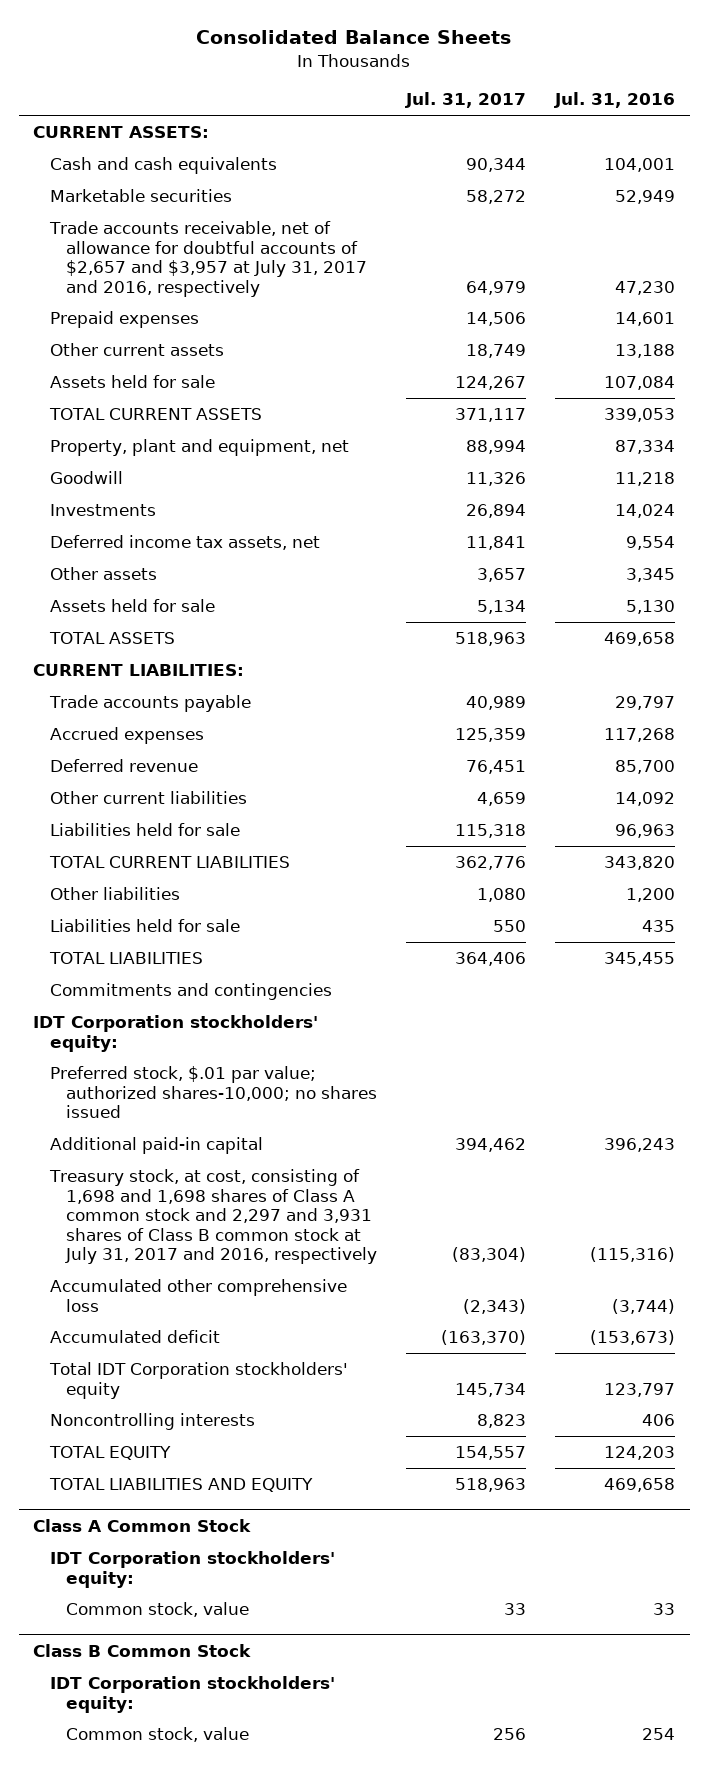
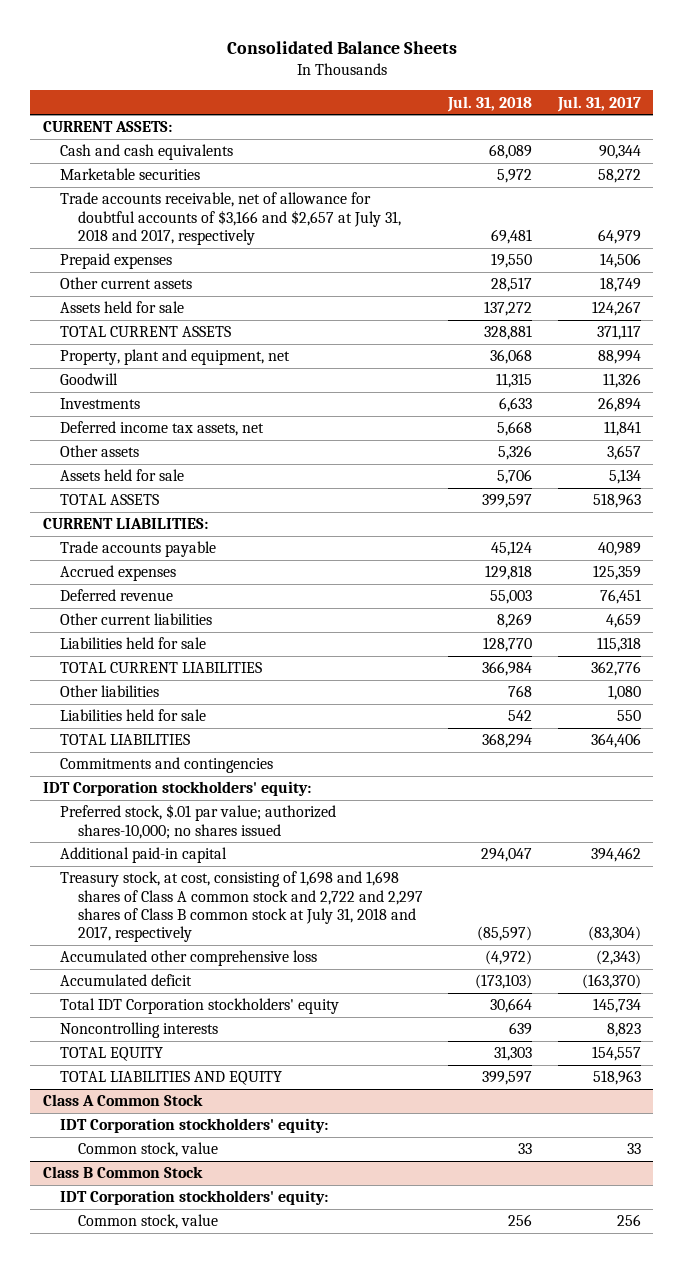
- | Jul. 31, 2017 | Jul. 31, 2016
+ | Jul. 31, 2018 | Jul. 31, 2017
- Trade accounts receivable, net of allowance for doubtful accounts of $2,657 and $3,957 at July 31, 2017 and 2016, respectively | 64,979 | 47,230
+ Trade accounts receivable, net of allowance for doubtful accounts of $3,166 and $2,657 at July 31, 2018 and 2017, respectively | 69,481 | 64,979
- Treasury stock, at cost, consisting of 1,698 and 1,698 shares of Class A common stock and 2,297 and 3,931 shares of Class B common stock at July 31, 2017 and 2016, respectively | (83,304) | (115,316)
+ Treasury stock, at cost, consisting of 1,698 and 1,698 shares of Class A common stock and 2,722 and 2,297 shares of Class B common stock at July 31, 2018 and 2017, respectively | (85,597) | (83,304)

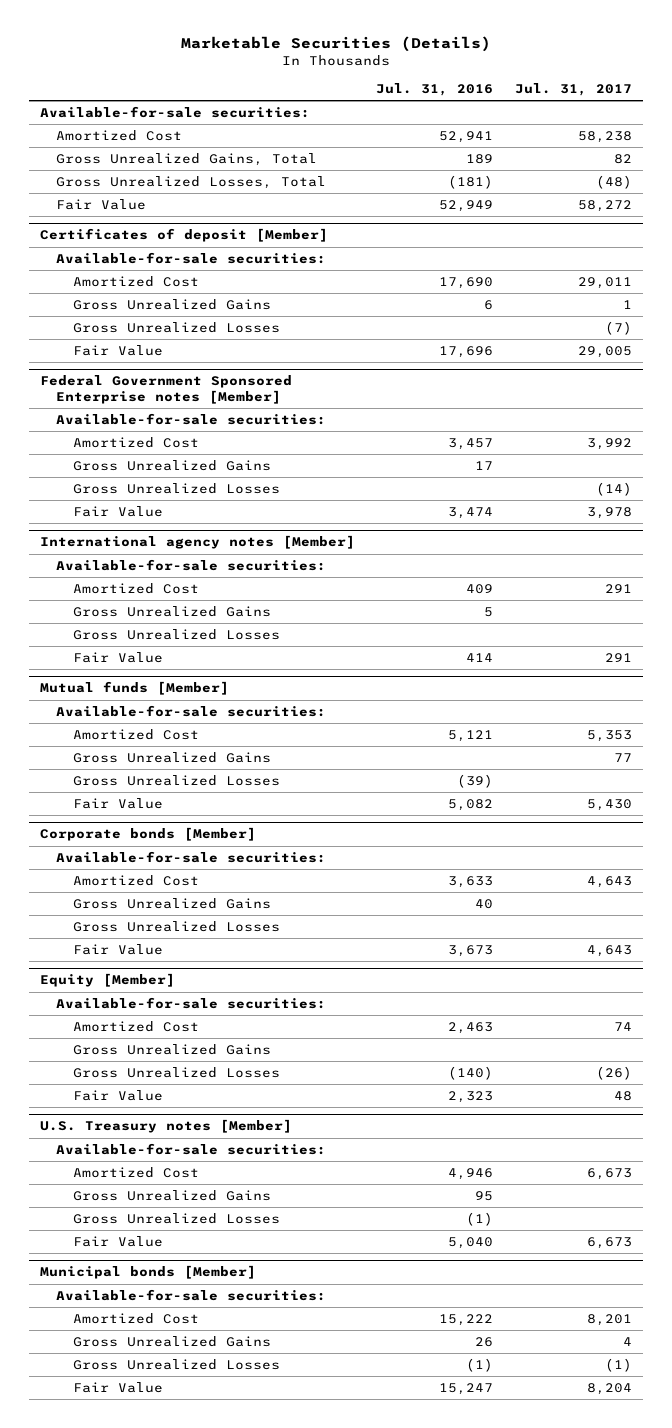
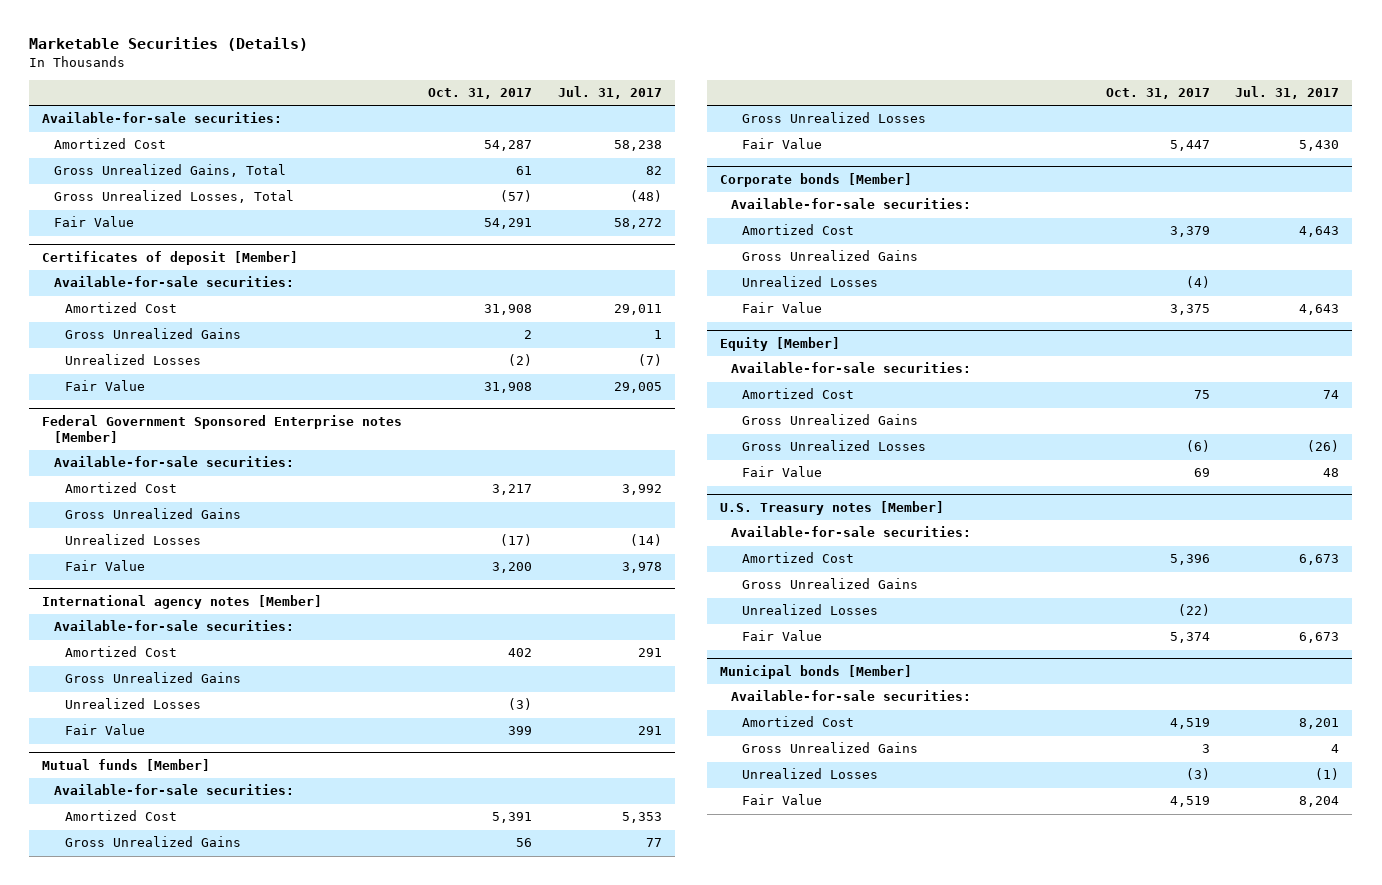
- | Jul. 31, 2016 | Jul. 31, 2017
+ | Oct. 31, 2017 | Jul. 31, 2017
@ Certificates of deposit [Member]
- Gross Unrealized Losses | | (7)
+ Unrealized Losses | (2) | (7)
@ Federal Government Sponsored Enterprise notes [Member]
- Gross Unrealized Losses | | (14)
+ Unrealized Losses | (17) | (14)
@ International agency notes [Member]
- Gross Unrealized Losses
+ Unrealized Losses | (3) |
@ Corporate bonds [Member]
- Gross Unrealized Losses
+ Unrealized Losses | (4) |
@ U.S. Treasury notes [Member]
- Gross Unrealized Losses | (1) |
+ Unrealized Losses | (22) |
@ Municipal bonds [Member]
- Gross Unrealized Losses | (1) | (1)
+ Unrealized Losses | (3) | (1)

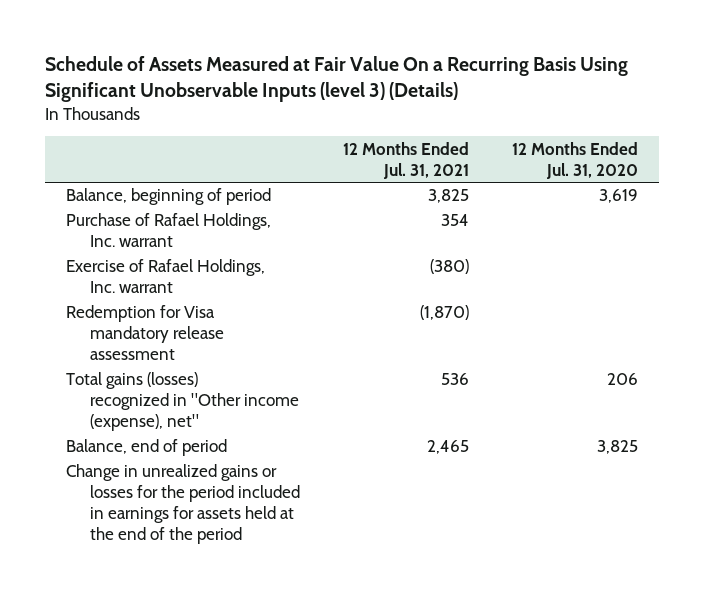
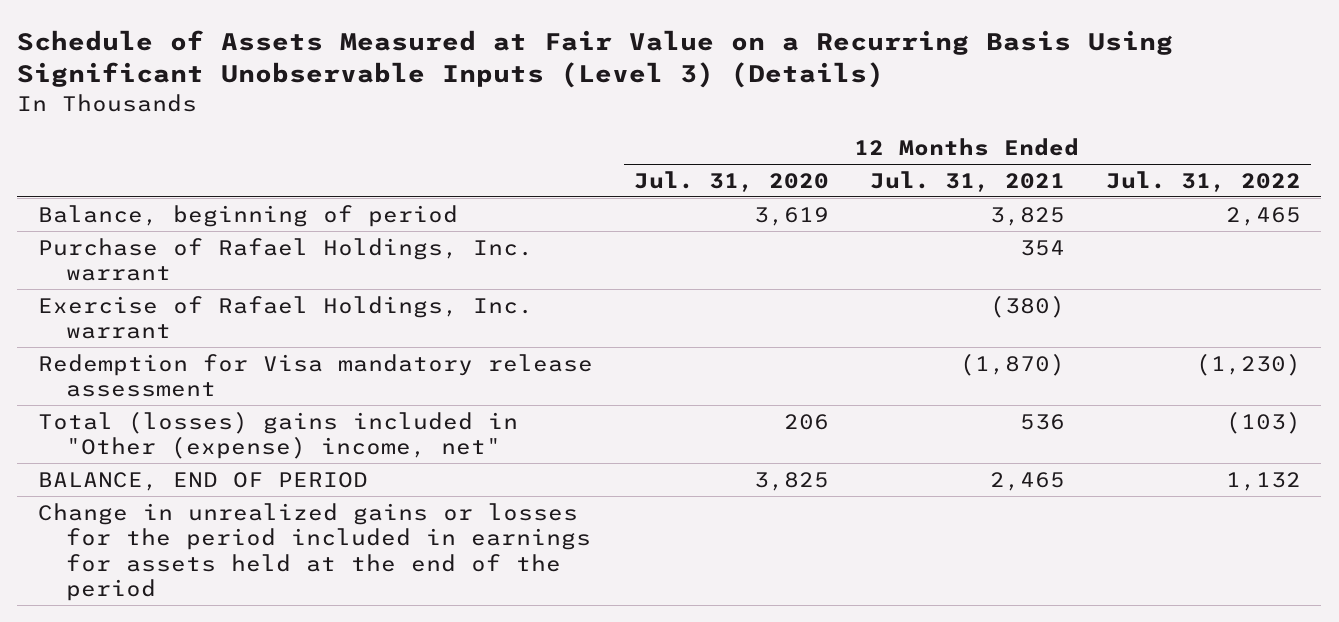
- Schedule of Assets Measured at Fair Value On a Recurring Basis Using Significant Unobservable Inputs (level 3) (Details)
+ Schedule of Assets Measured at Fair Value on a Recurring Basis Using Significant Unobservable Inputs (Level 3) (Details)
- | 12 Months Ended Jul. 31, 2021 | 12 Months Ended Jul. 31, 2020
+ | 12 Months Ended Jul. 31, 2020 | 12 Months Ended Jul. 31, 2021 | 12 Months Ended Jul. 31, 2022
- Total gains (losses) recognized in "Other income (expense), net" | 536 | 206
- Balance, end of period | 2,465 | 3,825
+ Total (losses) gains included in "Other (expense) income, net" | 206 | 536 | (103)
+ BALANCE, END OF PERIOD | 3,825 | 2,465 | 1,132

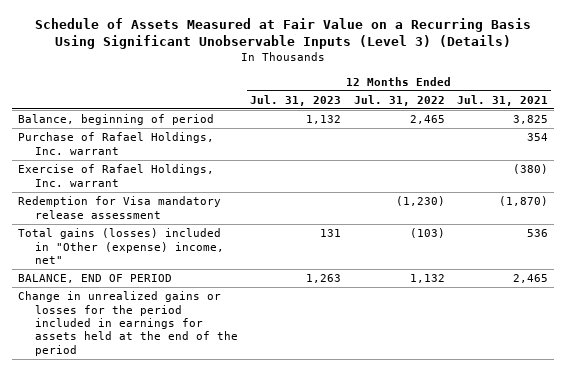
- | 12 Months Ended Jul. 31, 2020 | 12 Months Ended Jul. 31, 2021 | 12 Months Ended Jul. 31, 2022
+ | 12 Months Ended Jul. 31, 2023 | 12 Months Ended Jul. 31, 2022 | 12 Months Ended Jul. 31, 2021
- Total (losses) gains included in "Other (expense) income, net" | 206 | 536 | (103)
+ Total gains (losses) included in "Other (expense) income, net" | 131 | (103) | 536

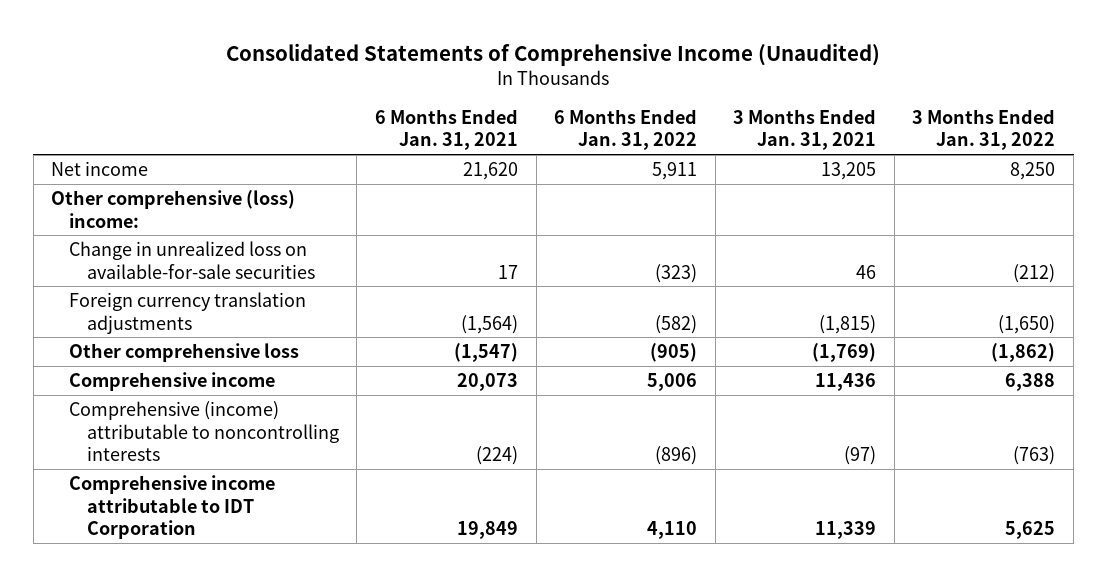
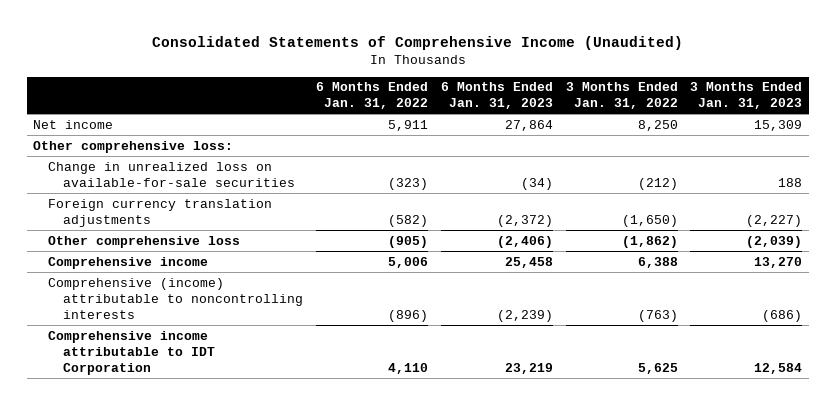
- | 6 Months Ended Jan. 31, 2021 | 6 Months Ended Jan. 31, 2022 | 3 Months Ended Jan. 31, 2021 | 3 Months Ended Jan. 31, 2022
+ | 6 Months Ended Jan. 31, 2022 | 6 Months Ended Jan. 31, 2023 | 3 Months Ended Jan. 31, 2022 | 3 Months Ended Jan. 31, 2023
- Other comprehensive (loss) income:
+ Other comprehensive loss:

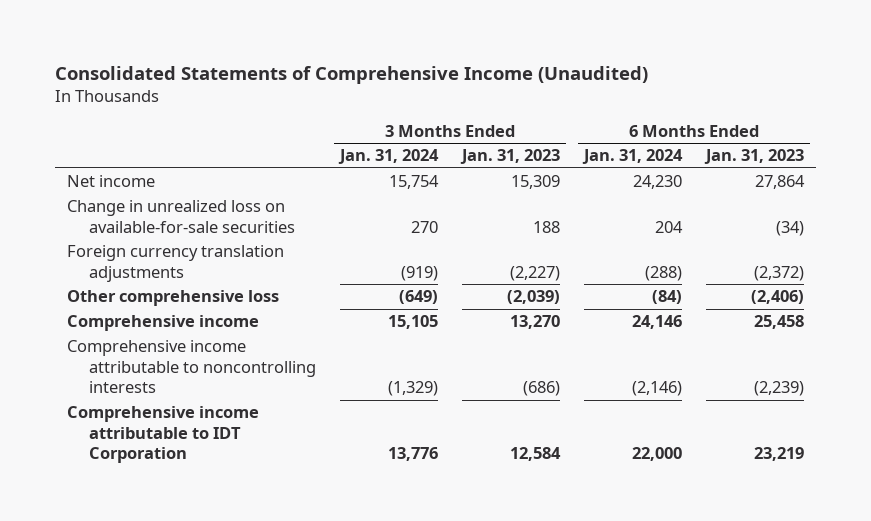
- | 6 Months Ended Jan. 31, 2022 | 6 Months Ended Jan. 31, 2023 | 3 Months Ended Jan. 31, 2022 | 3 Months Ended Jan. 31, 2023
+ | 3 Months Ended Jan. 31, 2024 | 3 Months Ended Jan. 31, 2023 | 6 Months Ended Jan. 31, 2024 | 6 Months Ended Jan. 31, 2023
- Other comprehensive loss:
- Comprehensive (income) attributable to noncontrolling interests | (896) | (2,239) | (763) | (686)
+ Comprehensive income attributable to noncontrolling interests | (1,329) | (686) | (2,146) | (2,239)

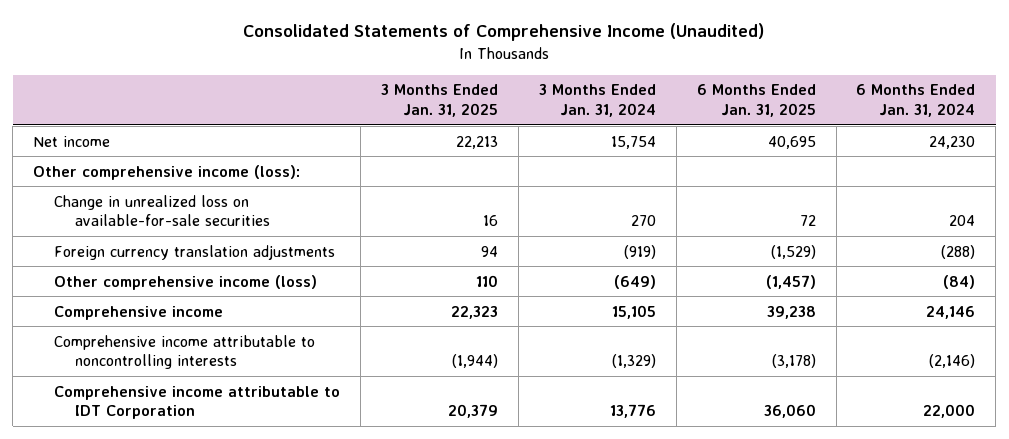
- | 3 Months Ended Jan. 31, 2024 | 3 Months Ended Jan. 31, 2023 | 6 Months Ended Jan. 31, 2024 | 6 Months Ended Jan. 31, 2023
+ | 3 Months Ended Jan. 31, 2025 | 3 Months Ended Jan. 31, 2024 | 6 Months Ended Jan. 31, 2025 | 6 Months Ended Jan. 31, 2024
+ Other comprehensive income (loss):
- Other comprehensive loss | (649) | (2,039) | (84) | (2,406)
+ Other comprehensive income (loss) | 110 | (649) | (1,457) | (84)

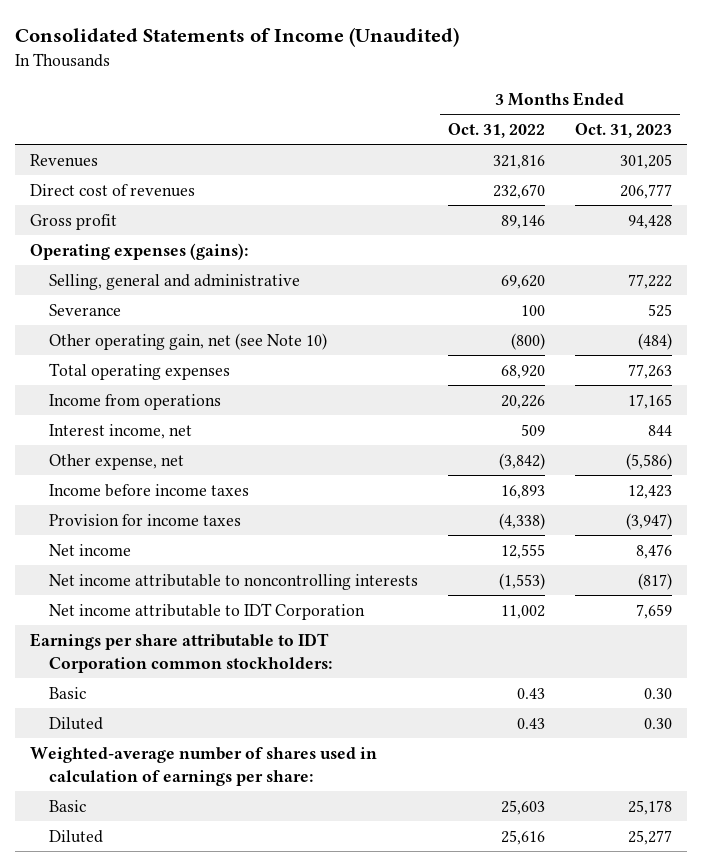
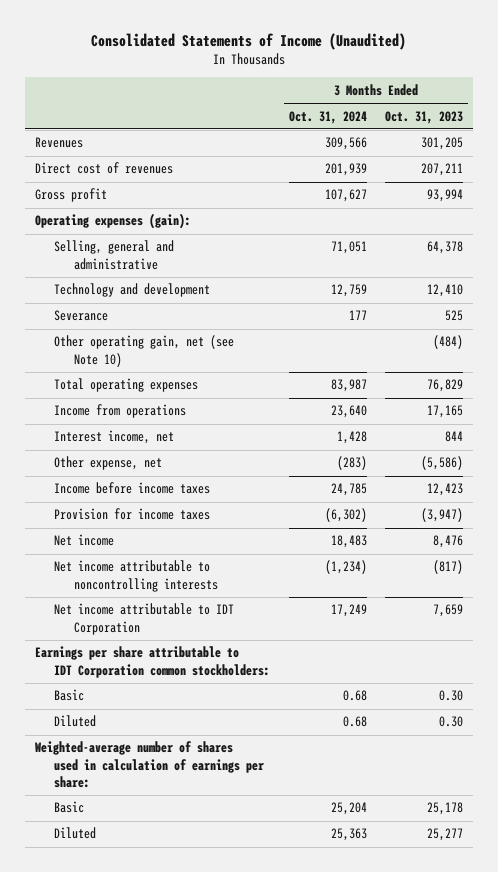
- | 3 Months Ended Oct. 31, 2022 | 3 Months Ended Oct. 31, 2023
+ | 3 Months Ended Oct. 31, 2024 | 3 Months Ended Oct. 31, 2023
- Direct cost of revenues | 232,670 | 206,777
- Gross profit | 89,146 | 94,428
- Operating expenses (gains):
- Selling, general and administrative | 69,620 | 77,222
+ Direct cost of revenues | 201,939 | 207,211
+ Gross profit | 107,627 | 93,994
+ Operating expenses (gain):
+ Selling, general and administrative | 71,051 | 64,378
+ Technology and development | 12,759 | 12,410
- Total operating expenses | 68,920 | 77,263
+ Total operating expenses | 83,987 | 76,829

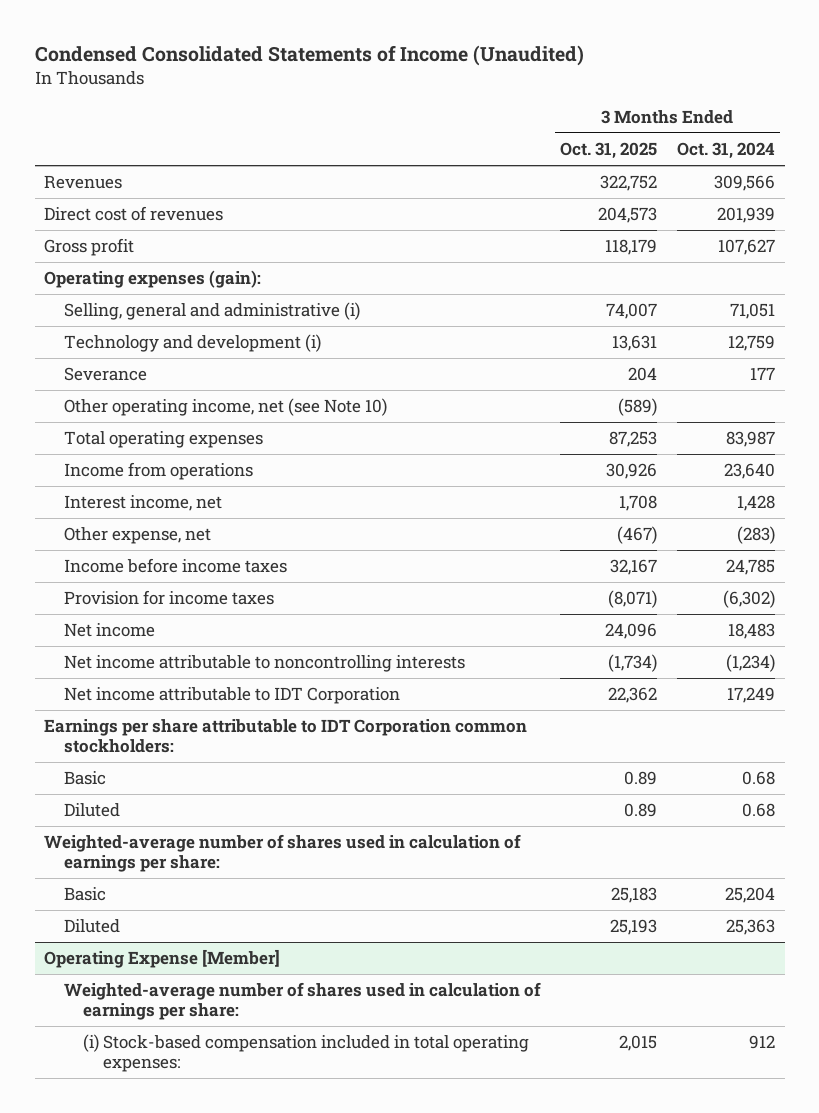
- Consolidated Statements of Income (Unaudited)
+ Condensed Consolidated Statements of Income (Unaudited)
- | 3 Months Ended Oct. 31, 2024 | 3 Months Ended Oct. 31, 2023
+ | 3 Months Ended Oct. 31, 2025 | 3 Months Ended Oct. 31, 2024
- Selling, general and administrative | 71,051 | 64,378
- Technology and development | 12,759 | 12,410
+ Selling, general and administrative (i) | 74,007 | 71,051
+ Technology and development (i) | 13,631 | 12,759
- Other operating gain, net (see Note 10) | | (484)
+ Other operating income, net (see Note 10) | (589) |
+ Operating Expense [Member]
+ Weighted-average number of shares used in calculation of earnings per share:
+ (i) Stock-based compensation included in total operating expenses: | 2,015 | 912

